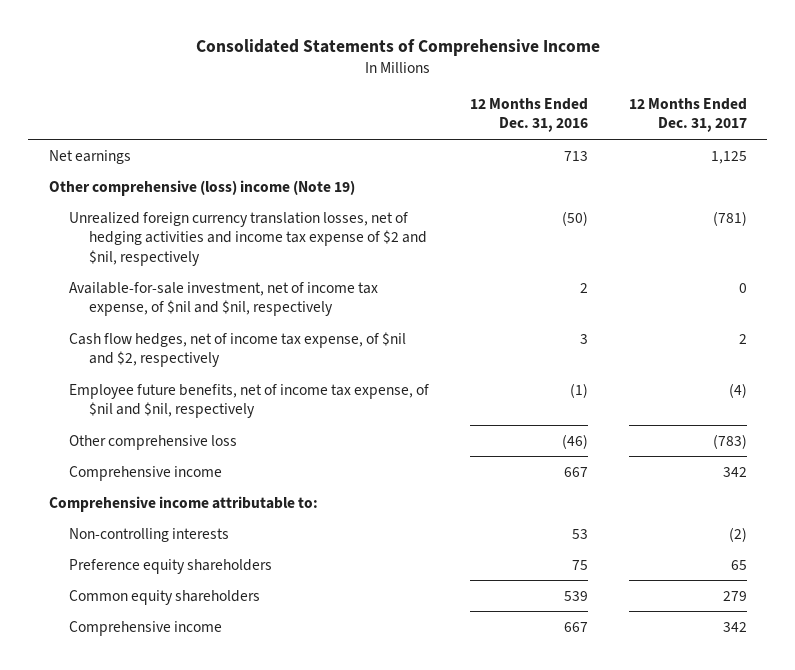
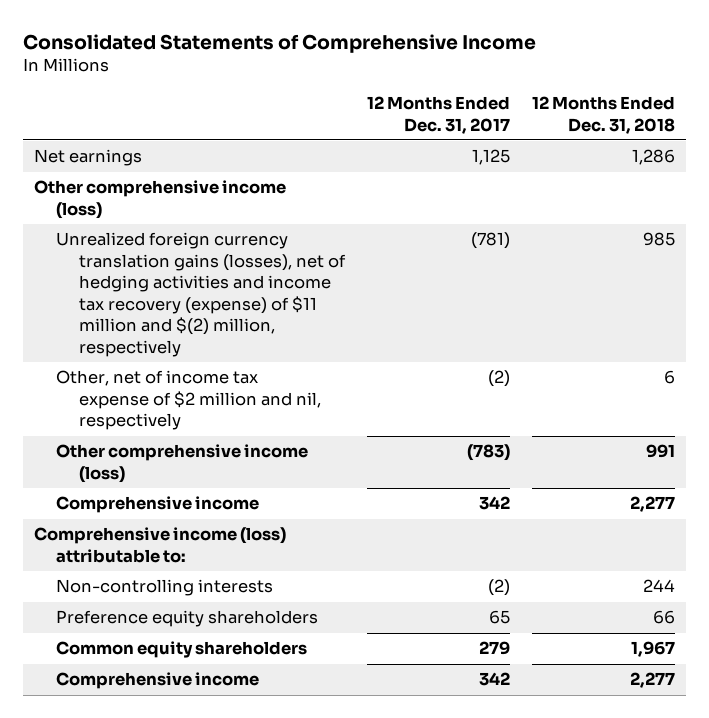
- | 12 Months Ended Dec. 31, 2016 | 12 Months Ended Dec. 31, 2017
+ | 12 Months Ended Dec. 31, 2017 | 12 Months Ended Dec. 31, 2018
- Other comprehensive (loss) income (Note 19)
- Unrealized foreign currency translation losses, net of hedging activities and income tax expense of $2 and $nil, respectively | (50) | (781)
- Available-for-sale investment, net of income tax expense, of $nil and $nil, respectively | 2 | 0
- Cash flow hedges, net of income tax expense, of $nil and $2, respectively | 3 | 2
- Employee future benefits, net of income tax expense, of $nil and $nil, respectively | (1) | (4)
- Other comprehensive loss | (46) | (783)
+ Other comprehensive income (loss)
+ Unrealized foreign currency translation gains (losses), net of hedging activities and income tax recovery (expense) of $11 million and $(2) million, respectively | (781) | 985
+ Other, net of income tax expense of $2 million and nil, respectively | (2) | 6
+ Other comprehensive income (loss) | (783) | 991
- Comprehensive income attributable to:
+ Comprehensive income (loss) attributable to:

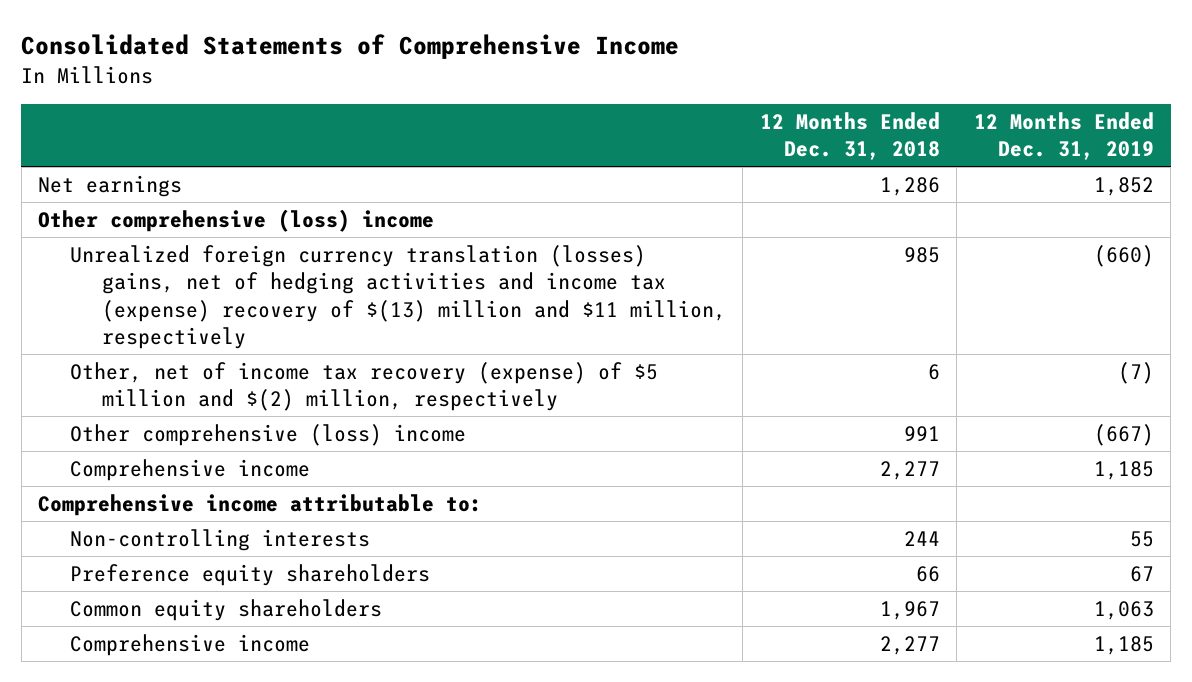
- | 12 Months Ended Dec. 31, 2017 | 12 Months Ended Dec. 31, 2018
+ | 12 Months Ended Dec. 31, 2018 | 12 Months Ended Dec. 31, 2019
- Other comprehensive income (loss)
- Unrealized foreign currency translation gains (losses), net of hedging activities and income tax recovery (expense) of $11 million and $(2) million, respectively | (781) | 985
- Other, net of income tax expense of $2 million and nil, respectively | (2) | 6
- Other comprehensive income (loss) | (783) | 991
+ Other comprehensive (loss) income
+ Unrealized foreign currency translation (losses) gains, net of hedging activities and income tax (expense) recovery of $(13) million and $11 million, respectively | 985 | (660)
+ Other, net of income tax recovery (expense) of $5 million and $(2) million, respectively | 6 | (7)
+ Other comprehensive (loss) income | 991 | (667)
- Comprehensive income (loss) attributable to:
+ Comprehensive income attributable to:

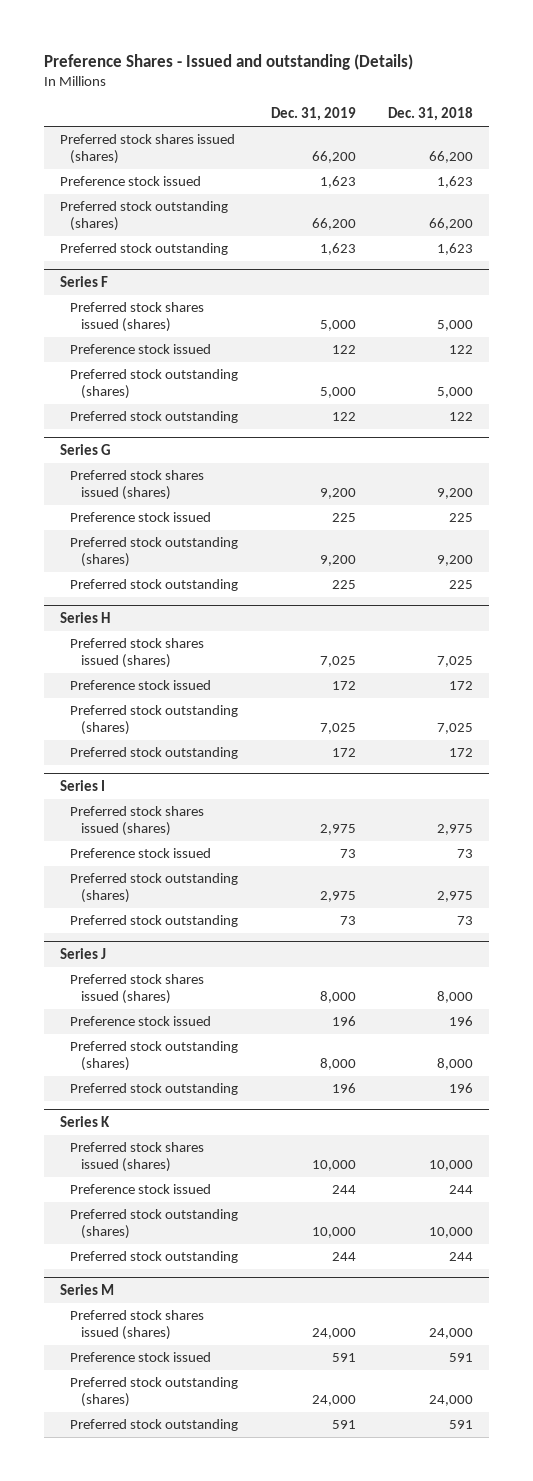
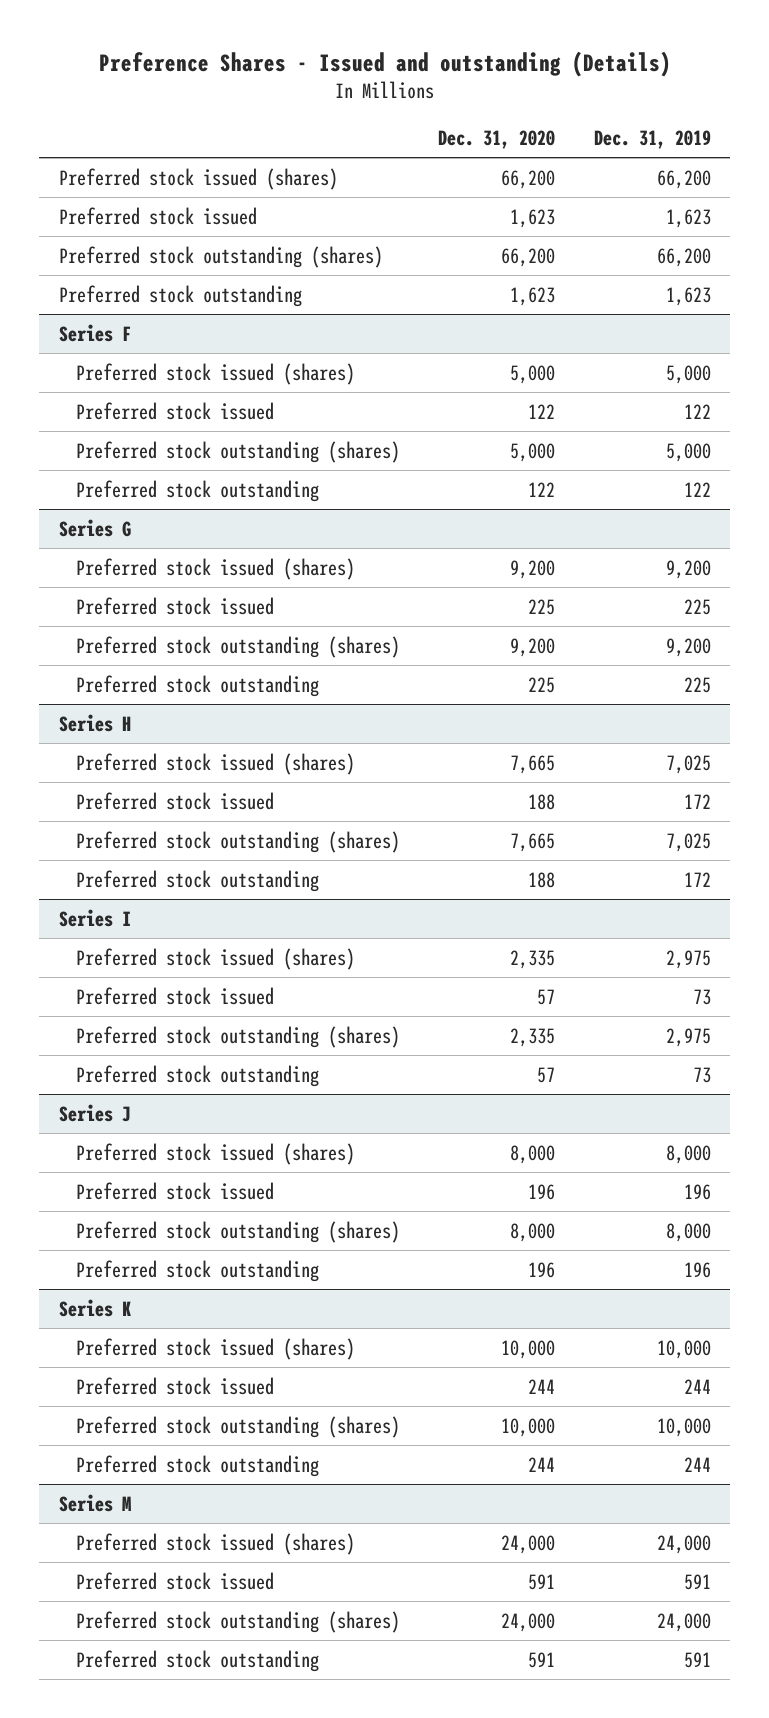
- | Dec. 31, 2019 | Dec. 31, 2018
+ | Dec. 31, 2020 | Dec. 31, 2019
- Preferred stock shares issued (shares) | 66,200 | 66,200
- Preference stock issued | 1,623 | 1,623
+ Preferred stock issued (shares) | 66,200 | 66,200
+ Preferred stock issued | 1,623 | 1,623
@ Series F
- Preferred stock shares issued (shares) | 5,000 | 5,000
- Preference stock issued | 122 | 122
+ Preferred stock issued (shares) | 5,000 | 5,000
+ Preferred stock issued | 122 | 122
@ Series G
- Preferred stock shares issued (shares) | 9,200 | 9,200
- Preference stock issued | 225 | 225
+ Preferred stock issued (shares) | 9,200 | 9,200
+ Preferred stock issued | 225 | 225
@ Series H
- Preferred stock shares issued (shares) | 7,025 | 7,025
- Preference stock issued | 172 | 172
+ Preferred stock issued (shares) | 7,665 | 7,025
+ Preferred stock issued | 188 | 172
@ Series I
- Preferred stock shares issued (shares) | 2,975 | 2,975
- Preference stock issued | 73 | 73
+ Preferred stock issued (shares) | 2,335 | 2,975
+ Preferred stock issued | 57 | 73
@ Series J
- Preferred stock shares issued (shares) | 8,000 | 8,000
- Preference stock issued | 196 | 196
+ Preferred stock issued (shares) | 8,000 | 8,000
+ Preferred stock issued | 196 | 196
@ Series K
- Preferred stock shares issued (shares) | 10,000 | 10,000
- Preference stock issued | 244 | 244
+ Preferred stock issued (shares) | 10,000 | 10,000
+ Preferred stock issued | 244 | 244
@ Series M
- Preferred stock shares issued (shares) | 24,000 | 24,000
- Preference stock issued | 591 | 591
+ Preferred stock issued (shares) | 24,000 | 24,000
+ Preferred stock issued | 591 | 591

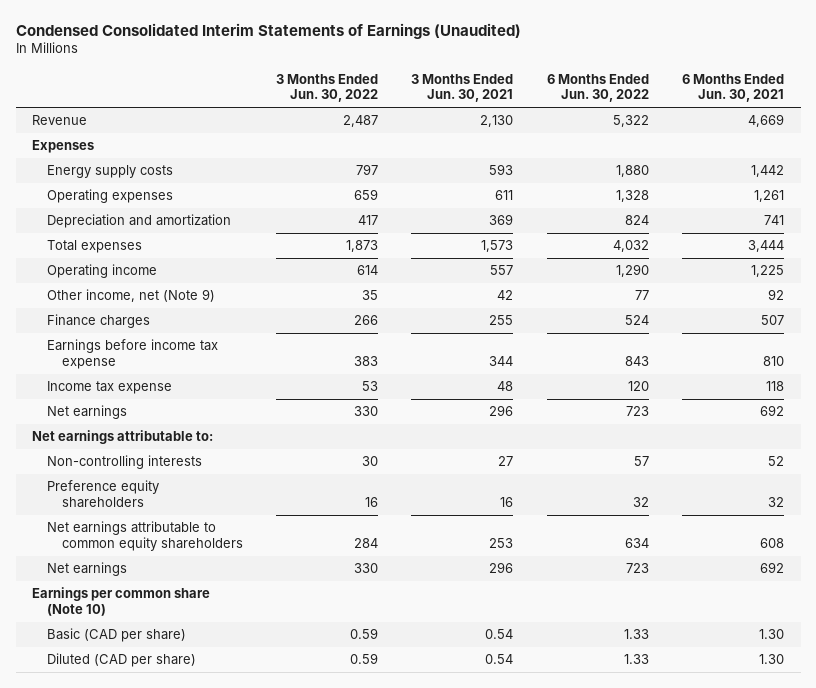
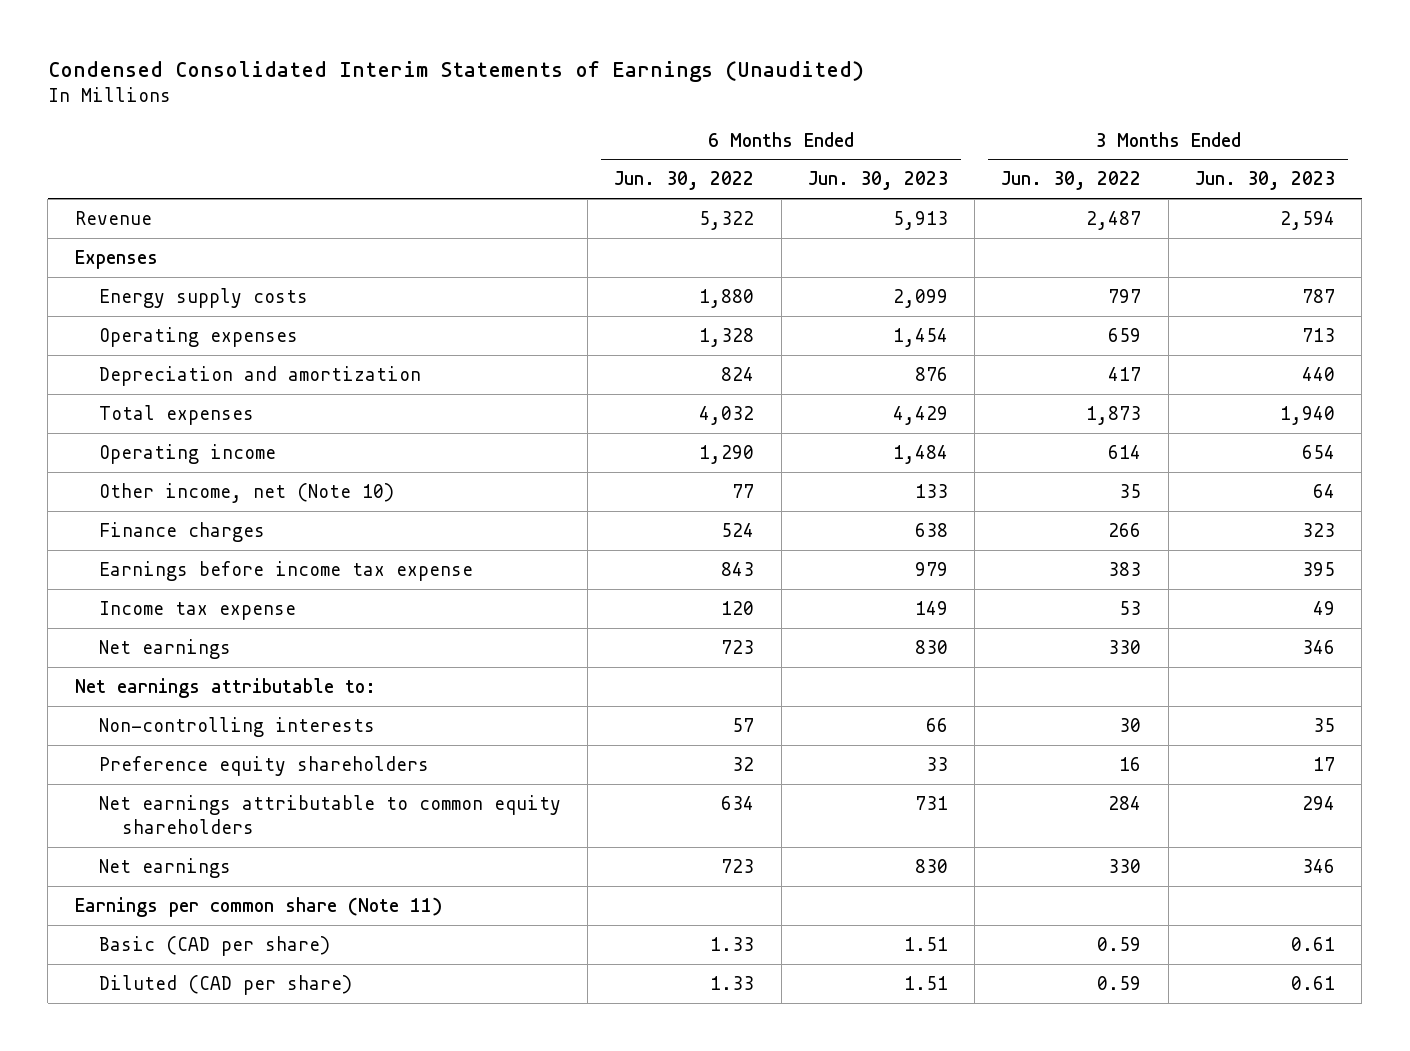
- | 3 Months Ended Jun. 30, 2022 | 3 Months Ended Jun. 30, 2021 | 6 Months Ended Jun. 30, 2022 | 6 Months Ended Jun. 30, 2021
+ | 6 Months Ended Jun. 30, 2022 | 6 Months Ended Jun. 30, 2023 | 3 Months Ended Jun. 30, 2022 | 3 Months Ended Jun. 30, 2023
- Other income, net (Note 9) | 35 | 42 | 77 | 92
+ Other income, net (Note 10) | 77 | 133 | 35 | 64
- Earnings per common share (Note 10)
+ Earnings per common share (Note 11)

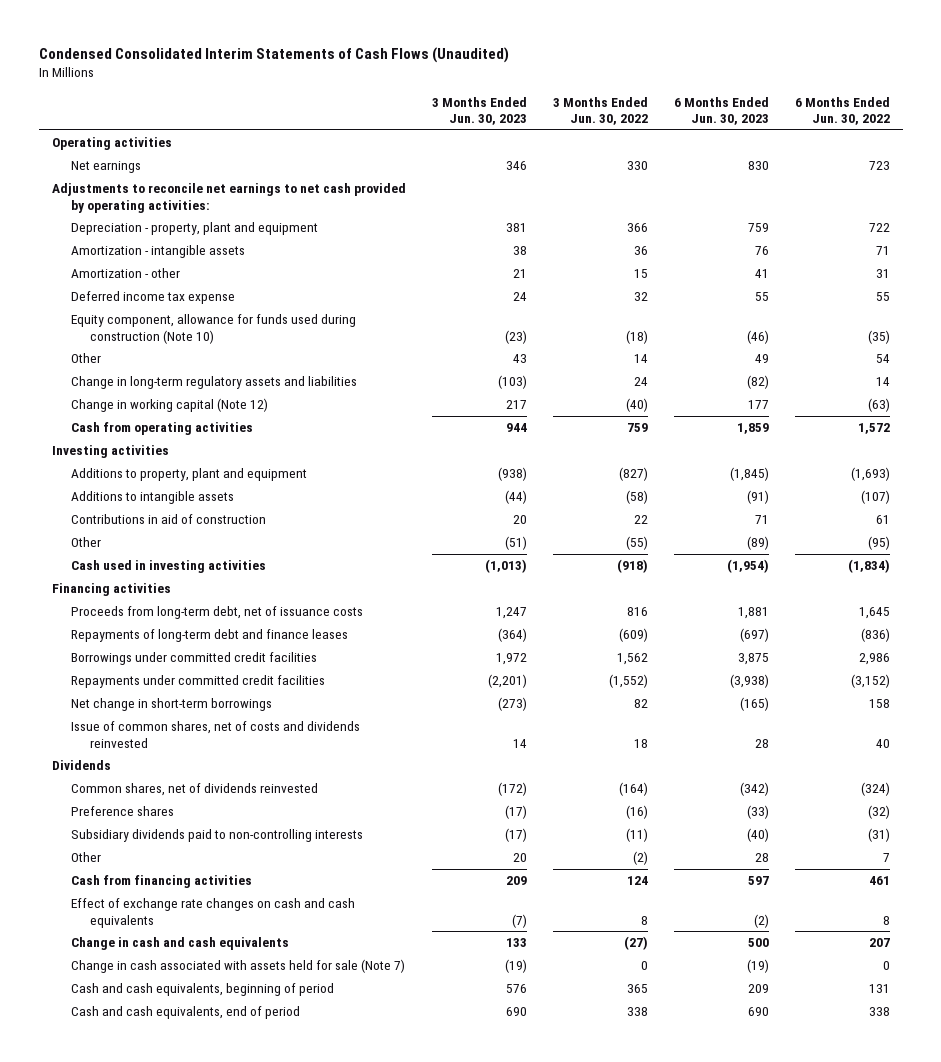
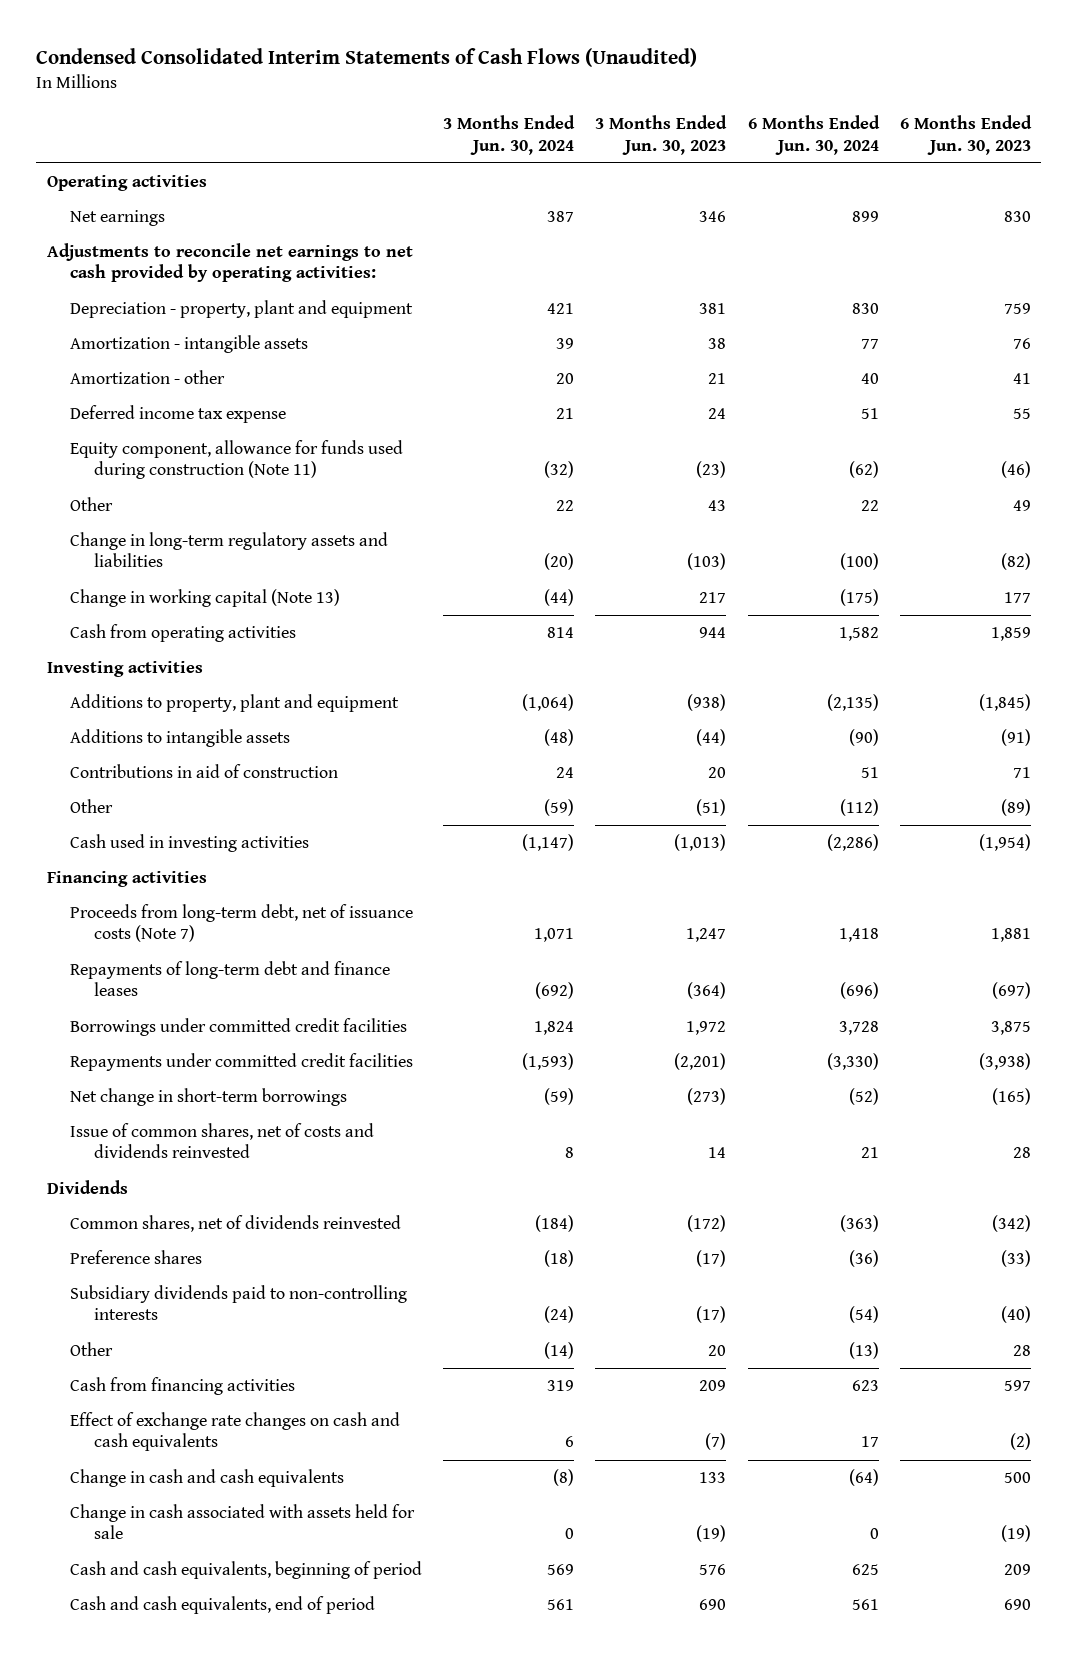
- | 3 Months Ended Jun. 30, 2023 | 3 Months Ended Jun. 30, 2022 | 6 Months Ended Jun. 30, 2023 | 6 Months Ended Jun. 30, 2022
+ | 3 Months Ended Jun. 30, 2024 | 3 Months Ended Jun. 30, 2023 | 6 Months Ended Jun. 30, 2024 | 6 Months Ended Jun. 30, 2023
- Equity component, allowance for funds used during construction (Note 10) | (23) | (18) | (46) | (35)
+ Equity component, allowance for funds used during construction (Note 11) | (32) | (23) | (62) | (46)
- Change in working capital (Note 12) | 217 | (40) | 177 | (63)
+ Change in working capital (Note 13) | (44) | 217 | (175) | 177
- Proceeds from long-term debt, net of issuance costs | 1,247 | 816 | 1,881 | 1,645
+ Proceeds from long-term debt, net of issuance costs (Note 7) | 1,071 | 1,247 | 1,418 | 1,881
- Change in cash associated with assets held for sale (Note 7) | (19) | 0 | (19) | 0
+ Change in cash associated with assets held for sale | 0 | (19) | 0 | (19)

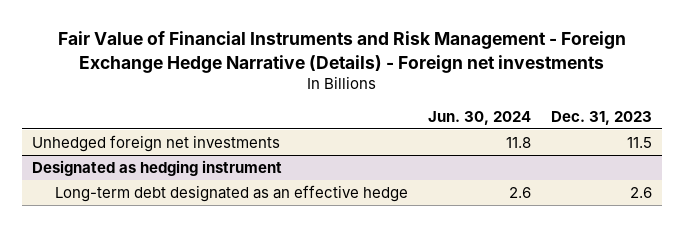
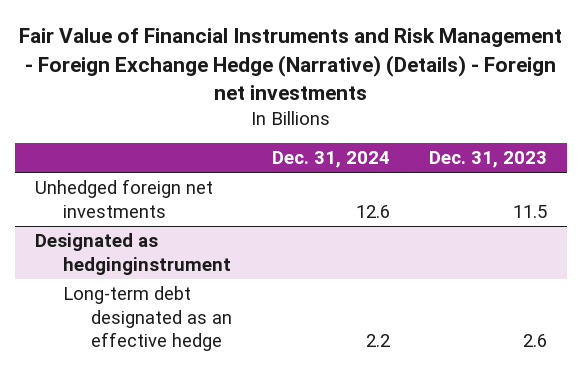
- Fair Value of Financial Instruments and Risk Management - Foreign Exchange Hedge Narrative (Details) - Foreign net investments
+ Fair Value of Financial Instruments and Risk Management - Foreign Exchange Hedge (Narrative) (Details) - Foreign net investments
- | Jun. 30, 2024 | Dec. 31, 2023
+ | Dec. 31, 2024 | Dec. 31, 2023
- Designated as hedging instrument
+ Designated as hedginginstrument

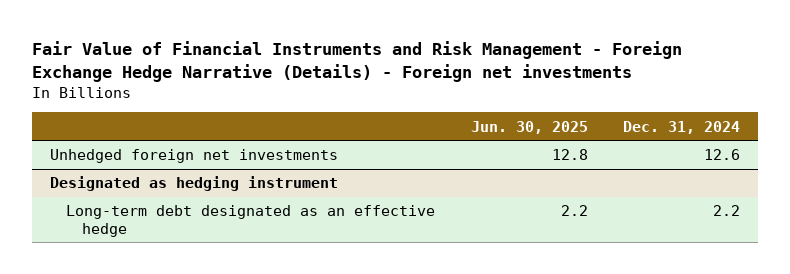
- Fair Value of Financial Instruments and Risk Management - Foreign Exchange Hedge (Narrative) (Details) - Foreign net investments
+ Fair Value of Financial Instruments and Risk Management - Foreign Exchange Hedge Narrative (Details) - Foreign net investments
- | Dec. 31, 2024 | Dec. 31, 2023
+ | Jun. 30, 2025 | Dec. 31, 2024
- Designated as hedginginstrument
+ Designated as hedging instrument

